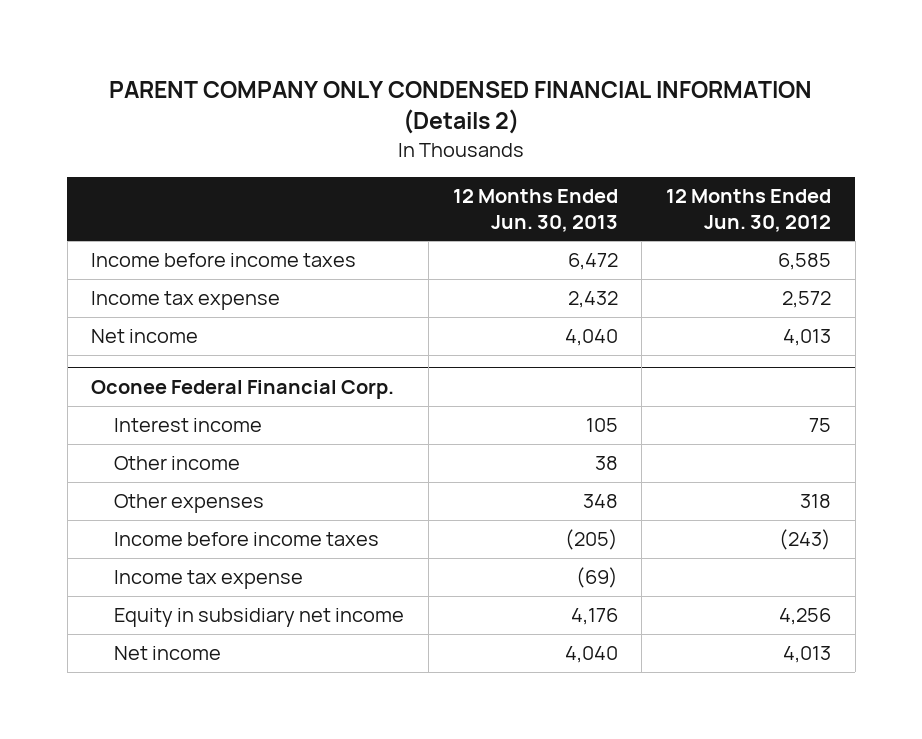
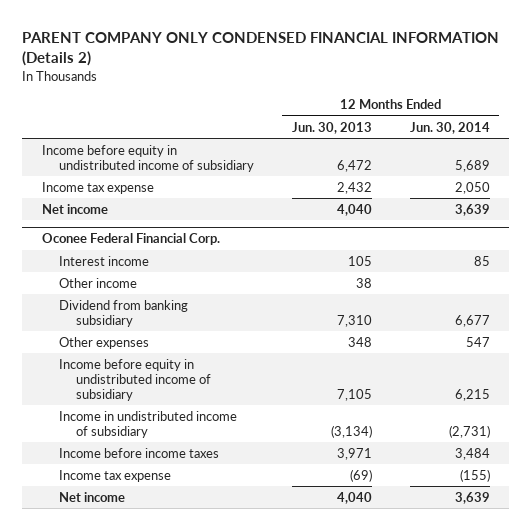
- | 12 Months Ended Jun. 30, 2013 | 12 Months Ended Jun. 30, 2012
+ | 12 Months Ended Jun. 30, 2013 | 12 Months Ended Jun. 30, 2014
- Income before income taxes | 6,472 | 6,585
+ Income before equity in undistributed income of subsidiary | 6,472 | 5,689
@ Oconee Federal Financial Corp.
+ Dividend from banking subsidiary | 7,310 | 6,677
- Income before income taxes | (205) | (243)
+ Income before equity in undistributed income of subsidiary | 7,105 | 6,215
+ Income in undistributed income of subsidiary | (3,134) | (2,731)
+ Income before income taxes | 3,971 | 3,484
- Equity in subsidiary net income | 4,176 | 4,256

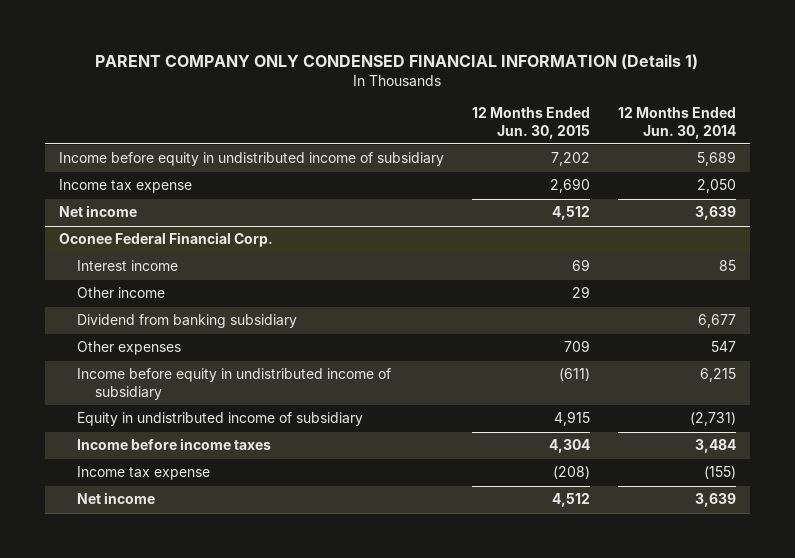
- PARENT COMPANY ONLY CONDENSED FINANCIAL INFORMATION (Details 2)
+ PARENT COMPANY ONLY CONDENSED FINANCIAL INFORMATION (Details 1)
- | 12 Months Ended Jun. 30, 2013 | 12 Months Ended Jun. 30, 2014
+ | 12 Months Ended Jun. 30, 2015 | 12 Months Ended Jun. 30, 2014
@ Oconee Federal Financial Corp.
- Income in undistributed income of subsidiary | (3,134) | (2,731)
+ Equity in undistributed income of subsidiary | 4,915 | (2,731)

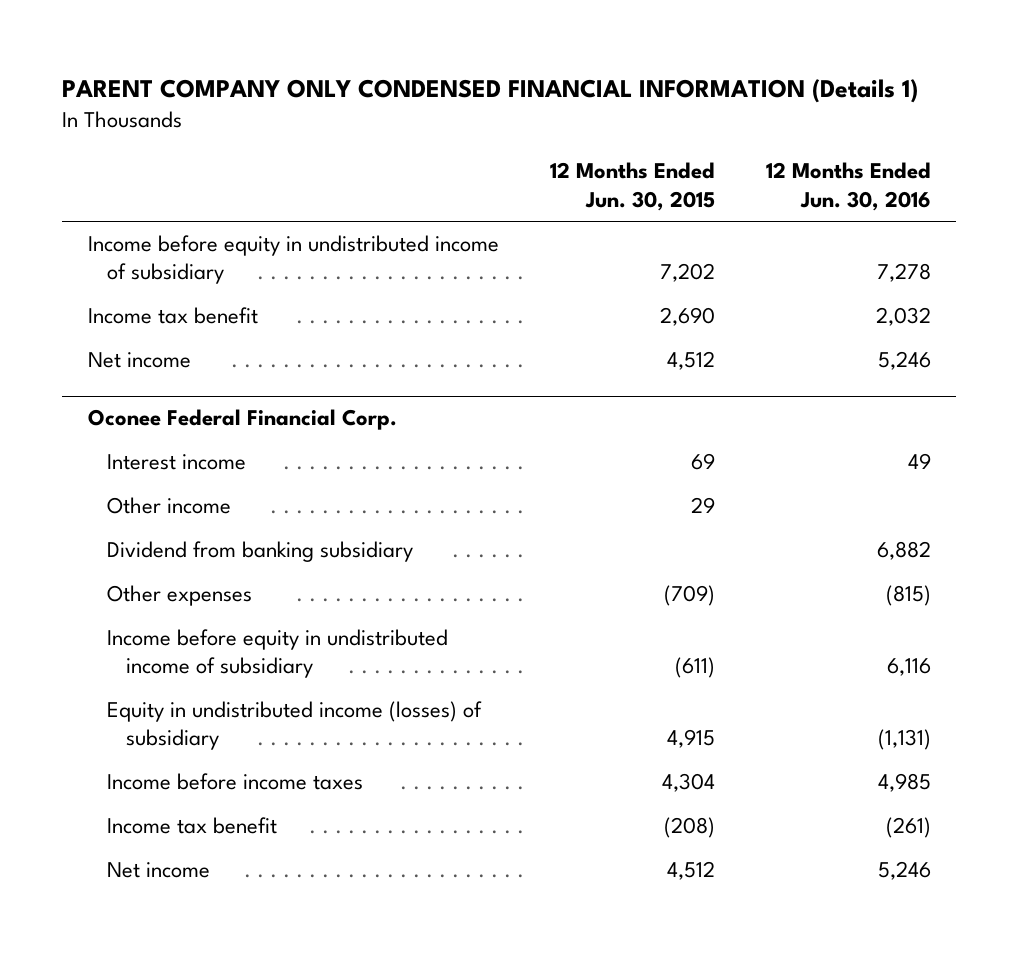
- | 12 Months Ended Jun. 30, 2015 | 12 Months Ended Jun. 30, 2014
+ | 12 Months Ended Jun. 30, 2015 | 12 Months Ended Jun. 30, 2016
- Income tax expense | 2,690 | 2,050
+ Income tax benefit | 2,690 | 2,032
@ Oconee Federal Financial Corp.
- Other expenses | 709 | 547
+ Other expenses | (709) | (815)
- Equity in undistributed income of subsidiary | 4,915 | (2,731)
+ Equity in undistributed income (losses) of subsidiary | 4,915 | (1,131)
- Income tax expense | (208) | (155)
+ Income tax benefit | (208) | (261)

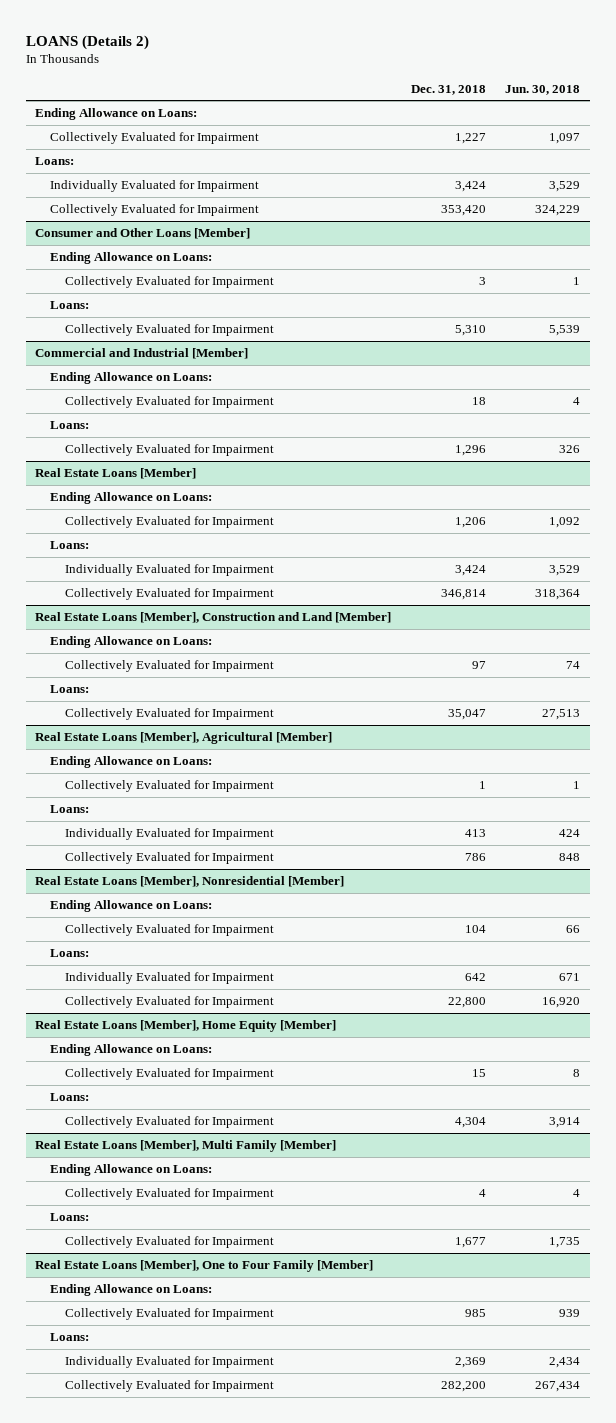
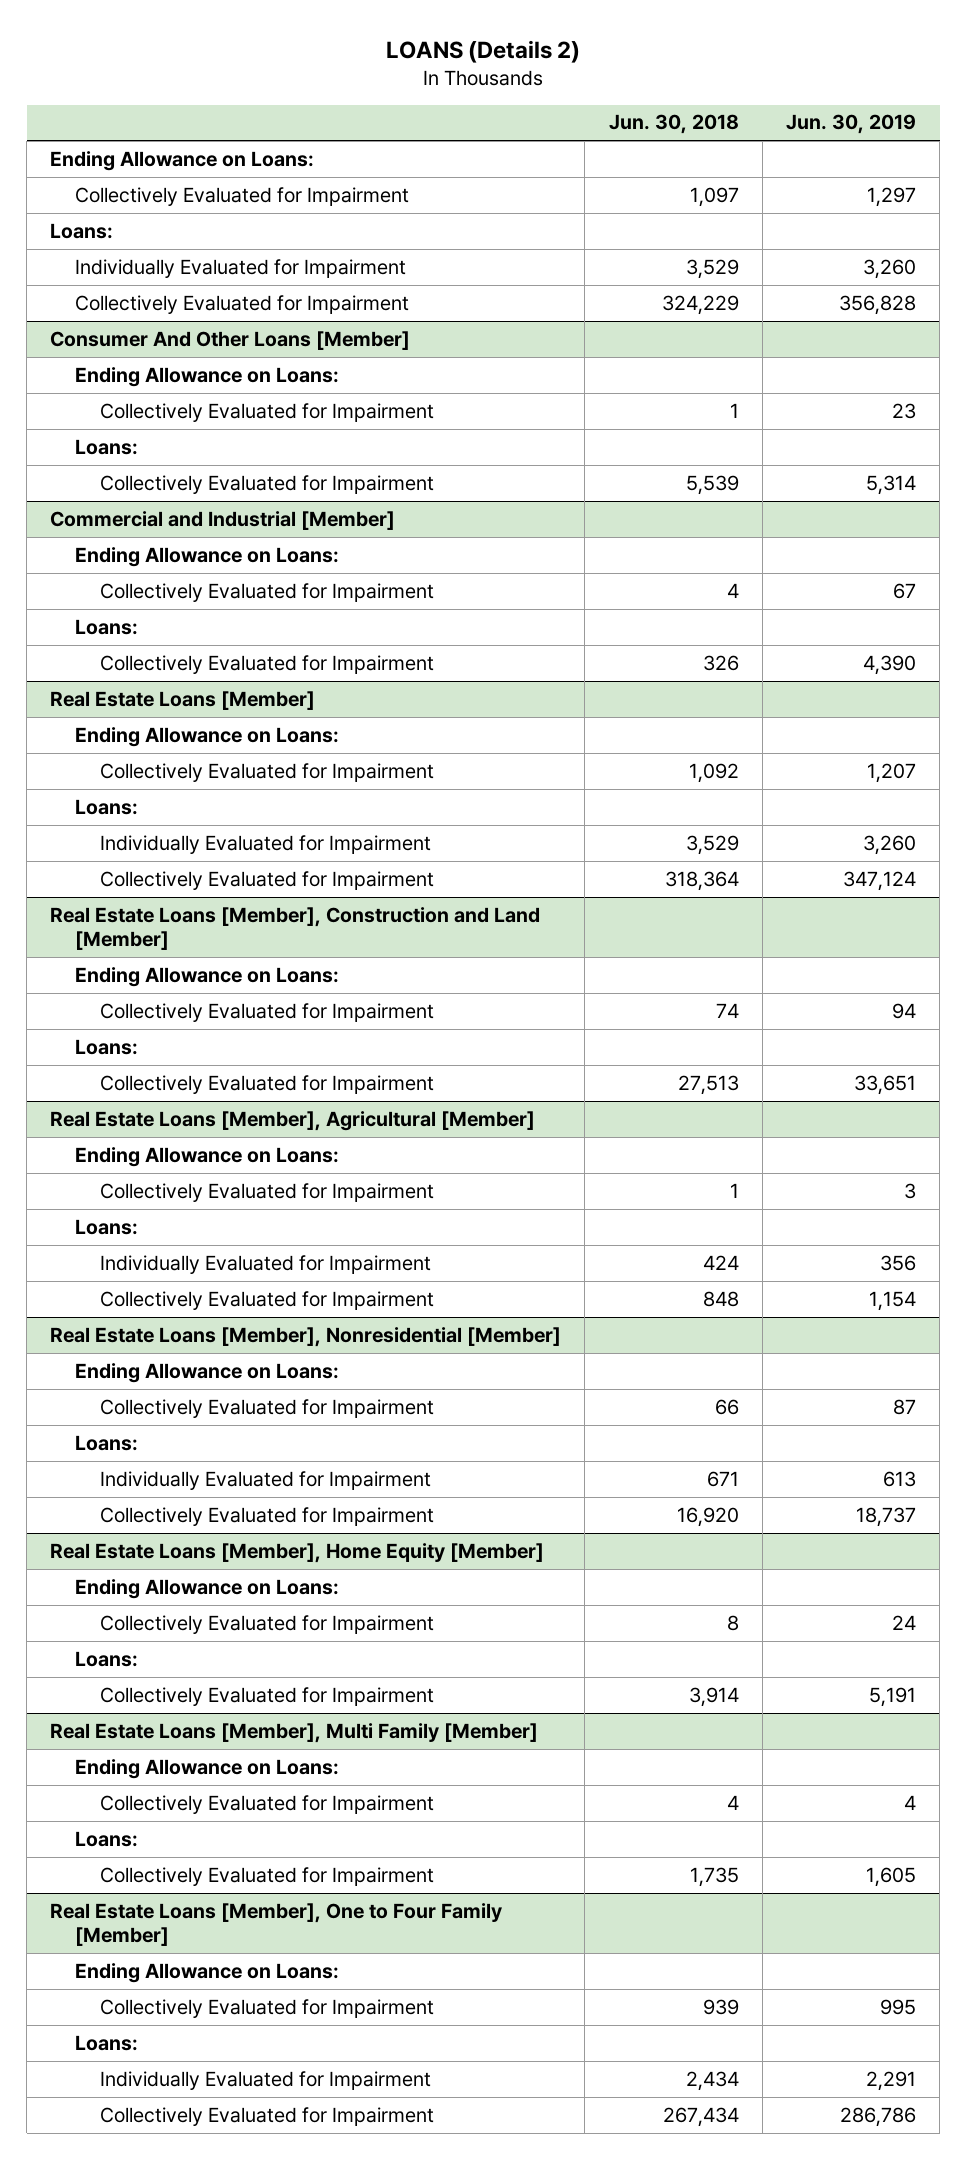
- | Dec. 31, 2018 | Jun. 30, 2018
+ | Jun. 30, 2018 | Jun. 30, 2019
- Consumer and Other Loans [Member]
+ Consumer And Other Loans [Member]

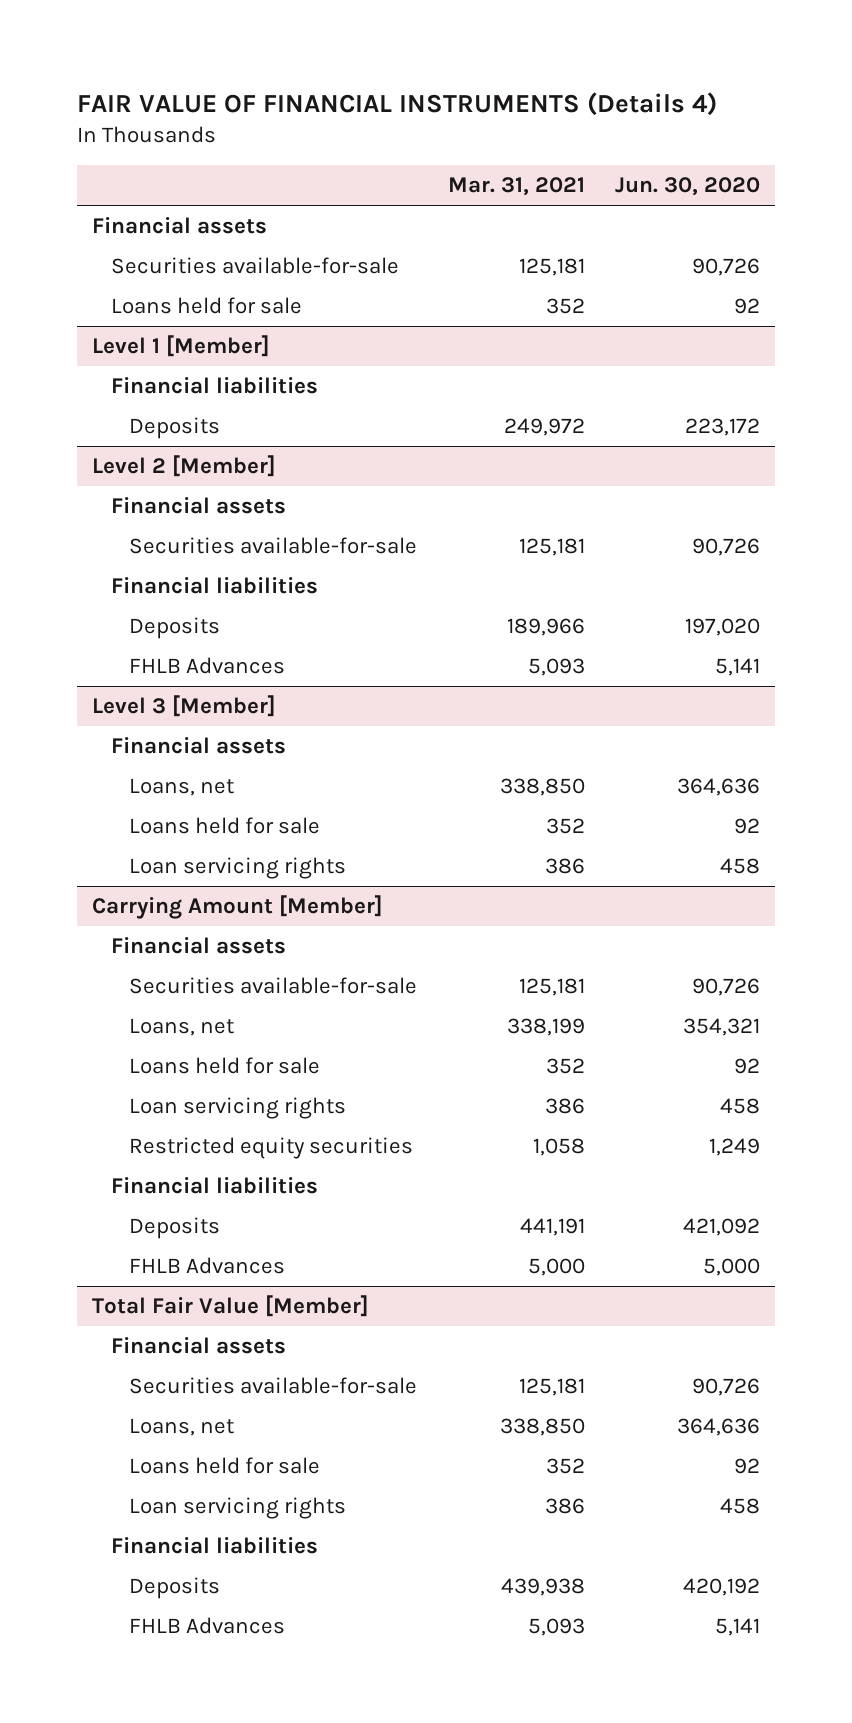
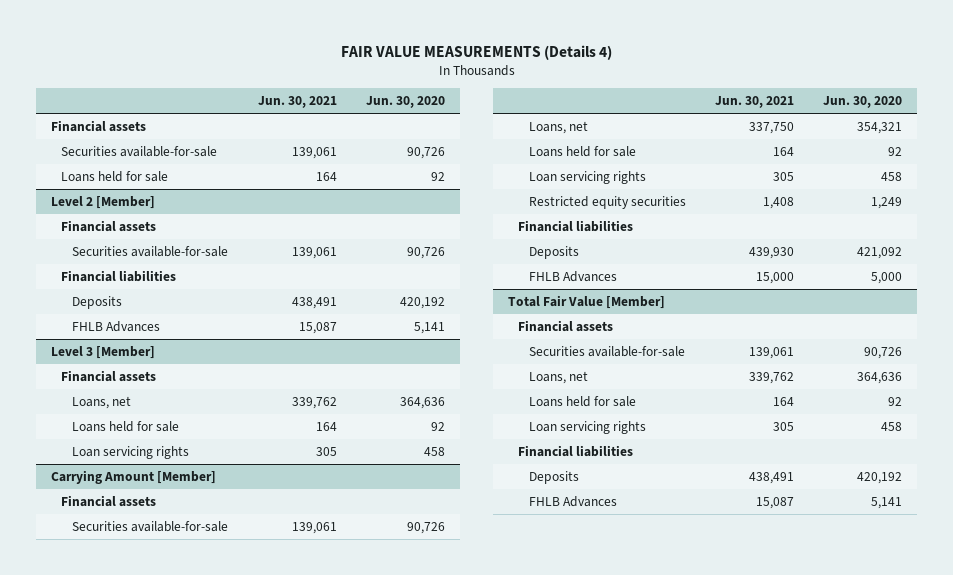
- FAIR VALUE OF FINANCIAL INSTRUMENTS (Details 4)
+ FAIR VALUE MEASUREMENTS (Details 4)
- | Mar. 31, 2021 | Jun. 30, 2020
+ | Jun. 30, 2021 | Jun. 30, 2020
- Level 1 [Member]
- Financial liabilities
- Deposits | 249,972 | 223,172
@ Level 2 [Member]
- Deposits | 189,966 | 197,020
+ Deposits | 438,491 | 420,192

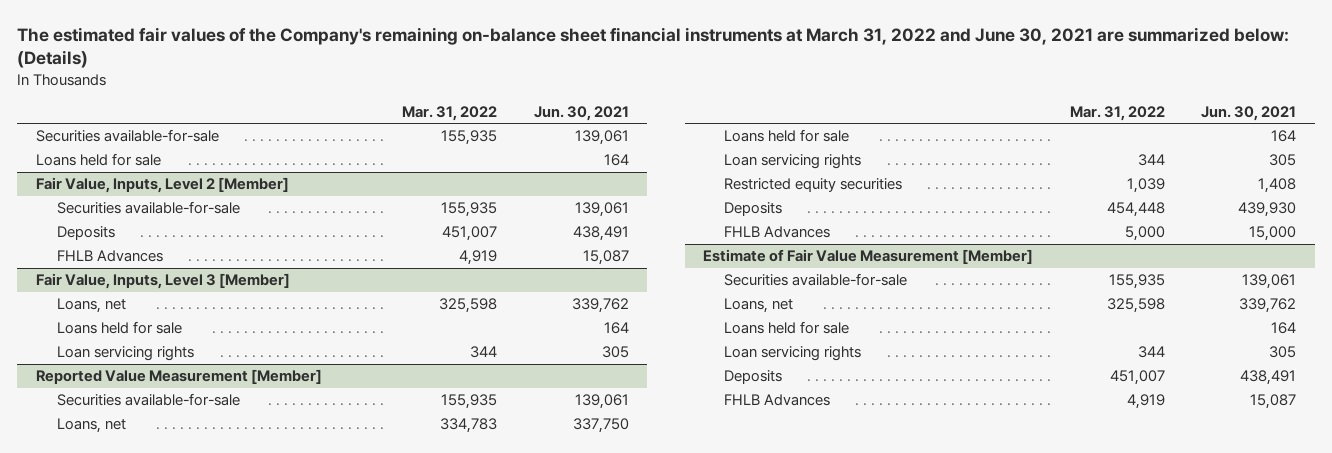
- FAIR VALUE MEASUREMENTS (Details 4)
+ The estimated fair values of the Company's remaining on-balance sheet financial instruments at March 31, 2022 and June 30, 2021 are summarized below: (Details)
- | Jun. 30, 2021 | Jun. 30, 2020
+ | Mar. 31, 2022 | Jun. 30, 2021
- Financial assets
- Level 2 [Member]
- Financial assets
+ Fair Value, Inputs, Level 2 [Member]
- Financial liabilities
- Level 3 [Member]
- Financial assets
+ Fair Value, Inputs, Level 3 [Member]
- Carrying Amount [Member]
- Financial assets
+ Reported Value Measurement [Member]
- Financial liabilities
- Total Fair Value [Member]
- Financial assets
+ Estimate of Fair Value Measurement [Member]
- Financial liabilities

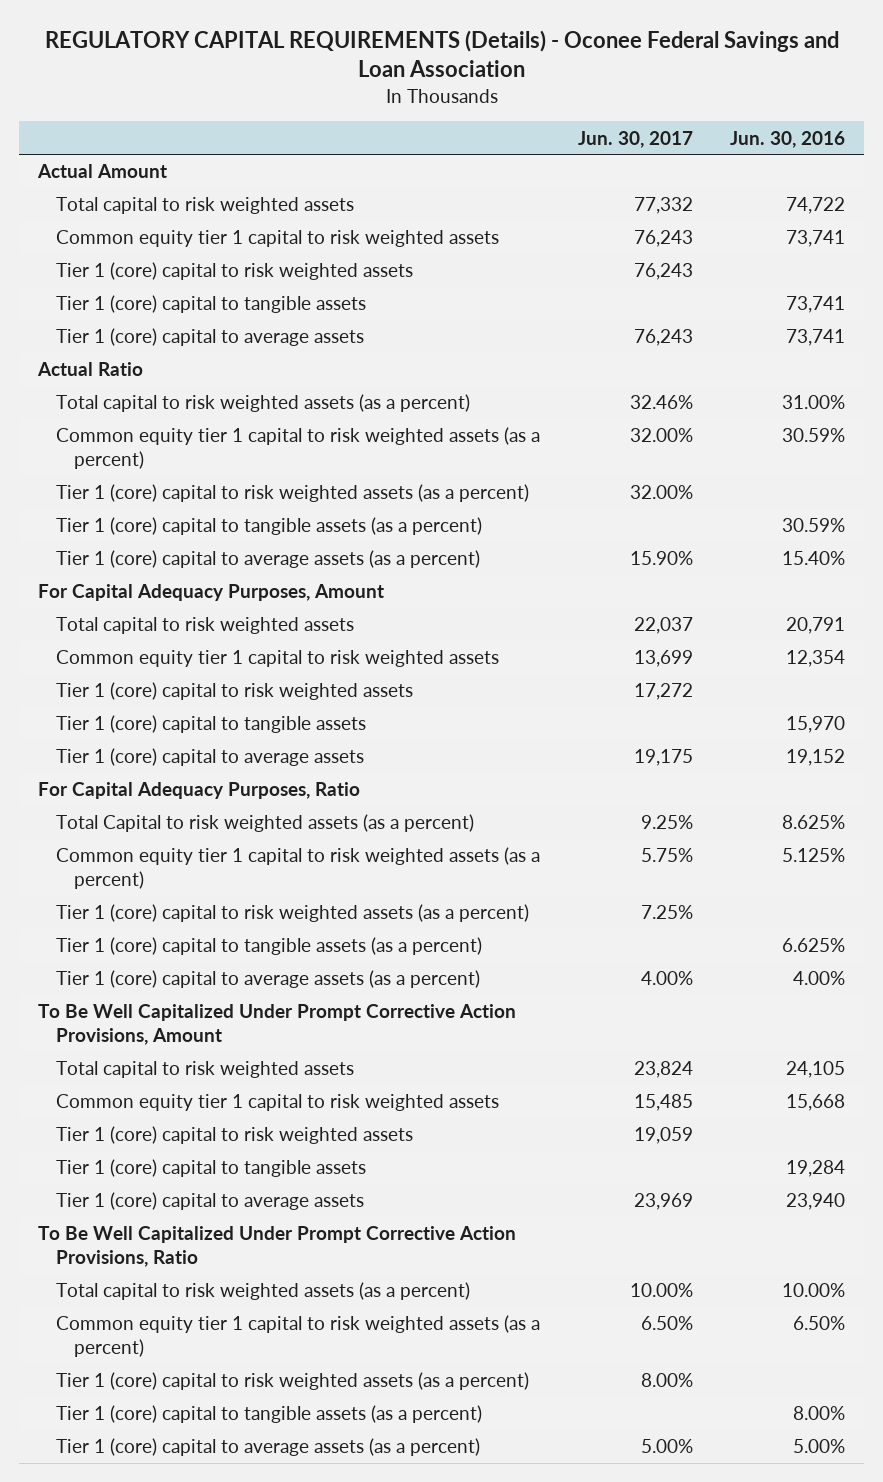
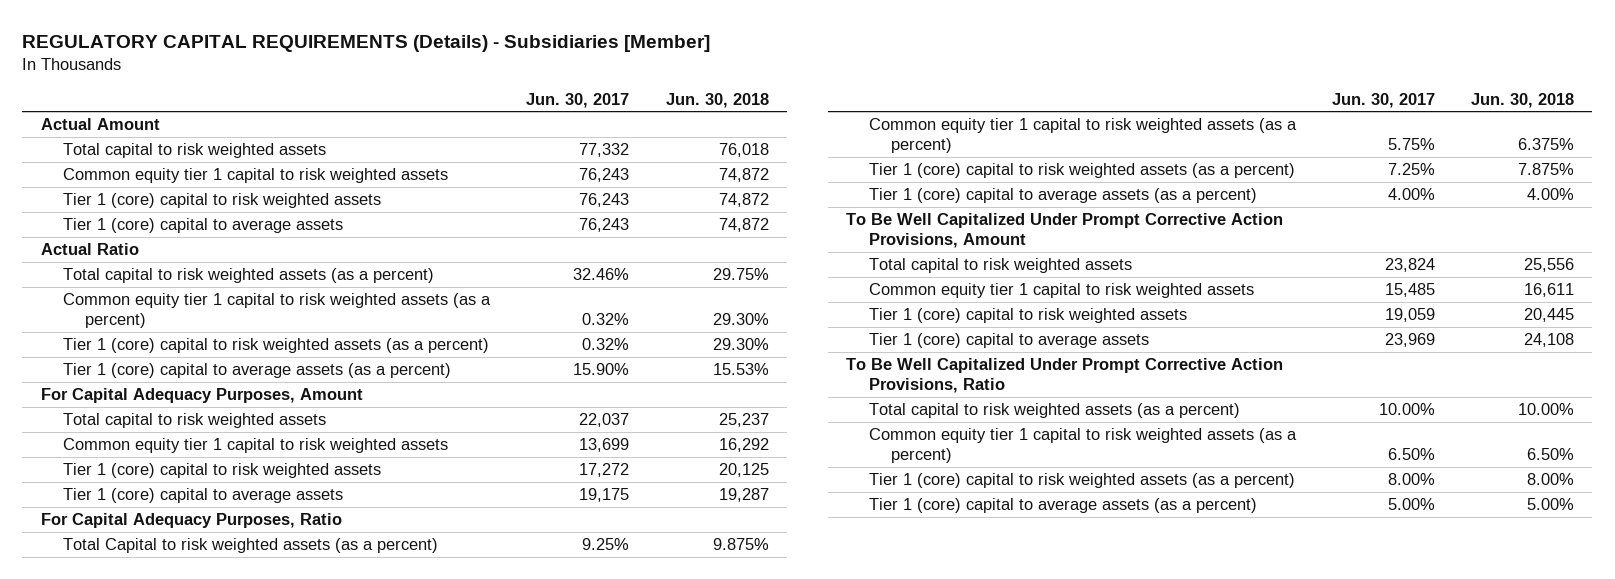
- REGULATORY CAPITAL REQUIREMENTS (Details) - Oconee Federal Savings and Loan Association
+ REGULATORY CAPITAL REQUIREMENTS (Details) - Subsidiaries [Member]
- | Jun. 30, 2017 | Jun. 30, 2016
+ | Jun. 30, 2017 | Jun. 30, 2018
- Tier 1 (core) capital to tangible assets | | 73,741
- Common equity tier 1 capital to risk weighted assets (as a percent) | 32.00% | 30.59%
- Tier 1 (core) capital to risk weighted assets (as a percent) | 32.00% |
- Tier 1 (core) capital to tangible assets (as a percent) | | 30.59%
+ Common equity tier 1 capital to risk weighted assets (as a percent) | 0.32% | 29.30%
+ Tier 1 (core) capital to risk weighted assets (as a percent) | 0.32% | 29.30%
- Tier 1 (core) capital to tangible assets | | 15,970
- Tier 1 (core) capital to tangible assets (as a percent) | | 6.625%
- Tier 1 (core) capital to tangible assets | | 19,284
- Tier 1 (core) capital to tangible assets (as a percent) | | 8.00%

